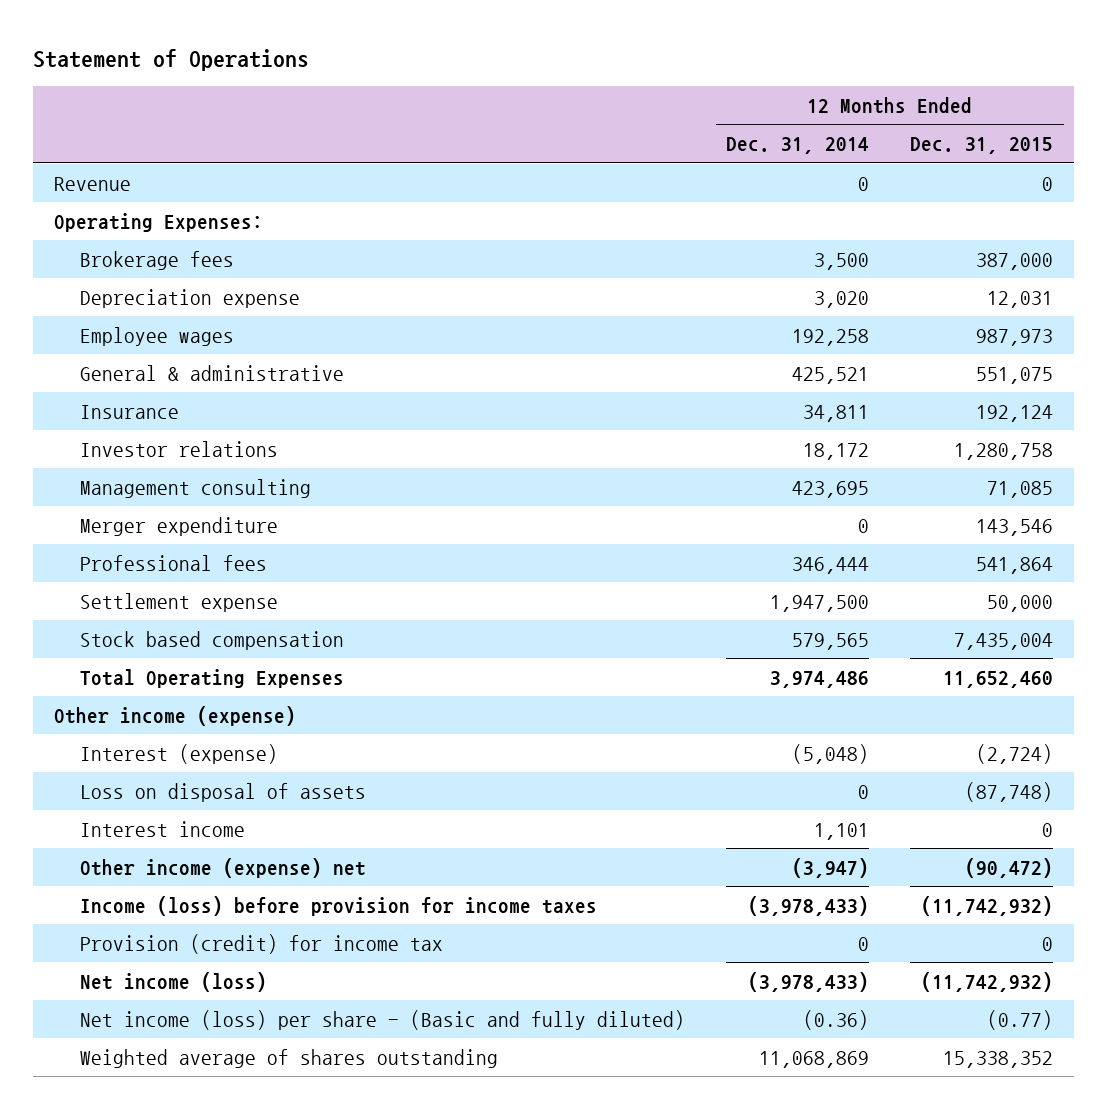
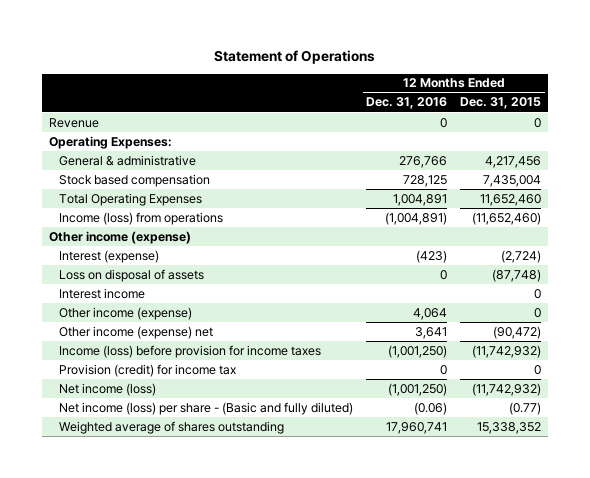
- | 12 Months Ended Dec. 31, 2014 | 12 Months Ended Dec. 31, 2015
+ | 12 Months Ended Dec. 31, 2016 | 12 Months Ended Dec. 31, 2015
- Brokerage fees | 3,500 | 387,000
- Depreciation expense | 3,020 | 12,031
- Employee wages | 192,258 | 987,973
- General & administrative | 425,521 | 551,075
- Insurance | 34,811 | 192,124
- Investor relations | 18,172 | 1,280,758
- Management consulting | 423,695 | 71,085
- Merger expenditure | 0 | 143,546
- Professional fees | 346,444 | 541,864
- Settlement expense | 1,947,500 | 50,000
+ General & administrative | 276,766 | 4,217,456
+ Income (loss) from operations | (1,004,891) | (11,652,460)
+ Other income (expense) | 4,064 | 0

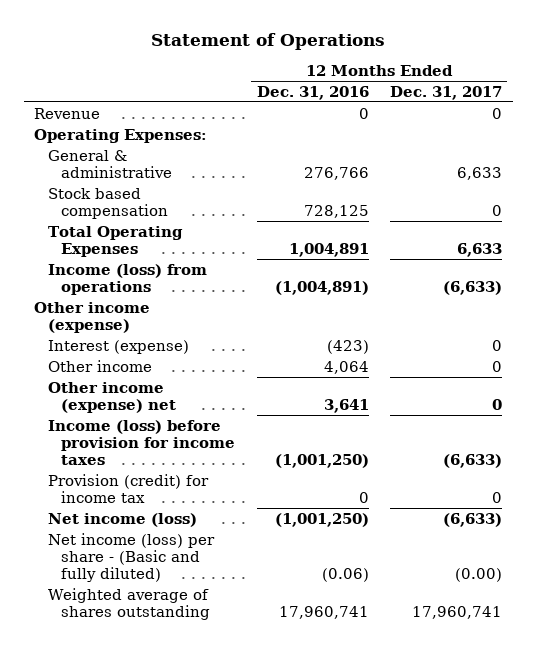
- | 12 Months Ended Dec. 31, 2016 | 12 Months Ended Dec. 31, 2015
+ | 12 Months Ended Dec. 31, 2016 | 12 Months Ended Dec. 31, 2017
- Loss on disposal of assets | 0 | (87,748)
- Interest income | | 0
- Other income (expense) | 4,064 | 0
+ Other income | 4,064 | 0

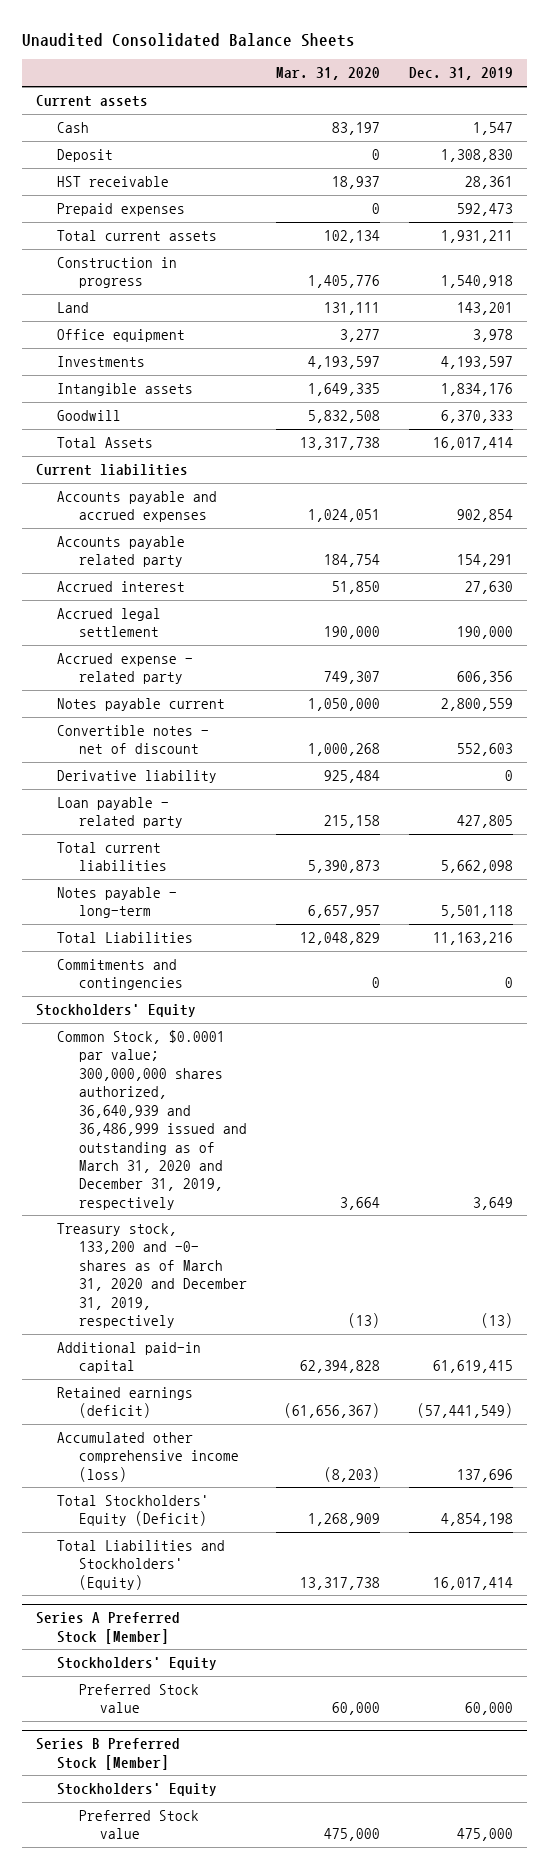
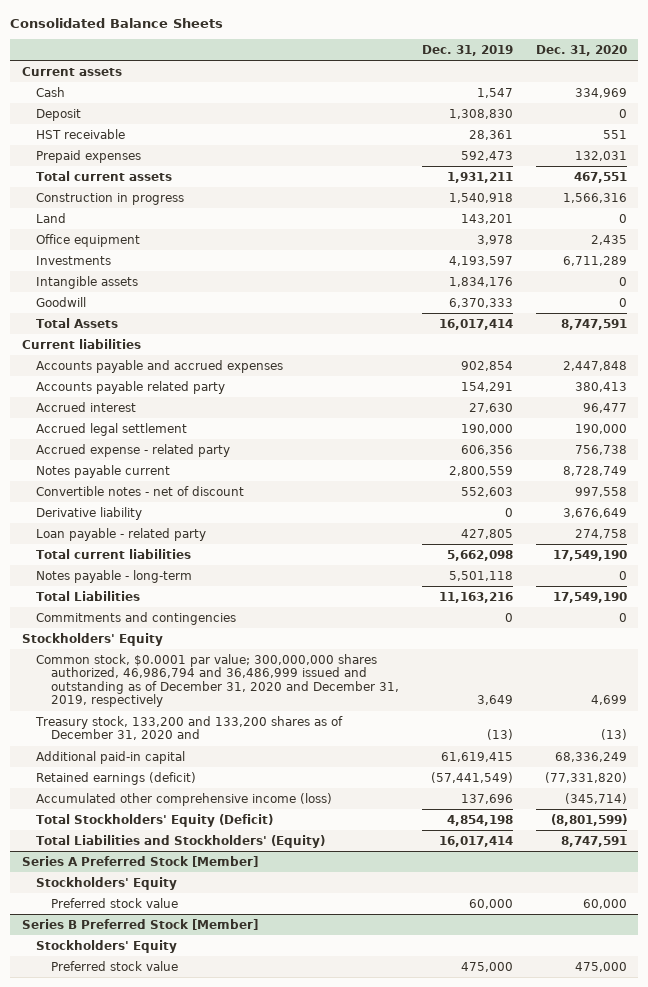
- Unaudited Consolidated Balance Sheets
+ Consolidated Balance Sheets
- | Mar. 31, 2020 | Dec. 31, 2019
+ | Dec. 31, 2019 | Dec. 31, 2020
- Common Stock, $0.0001 par value; 300,000,000 shares authorized, 36,640,939 and 36,486,999 issued and outstanding as of March 31, 2020 and December 31, 2019, respectively | 3,664 | 3,649
- Treasury stock, 133,200 and -0- shares as of March 31, 2020 and December 31, 2019, respectively | (13) | (13)
+ Common stock, $0.0001 par value; 300,000,000 shares authorized, 46,986,794 and 36,486,999 issued and outstanding as of December 31, 2020 and December 31, 2019, respectively | 3,649 | 4,699
+ Treasury stock, 133,200 and 133,200 shares as of December 31, 2020 and | (13) | (13)
@ Series A Preferred Stock [Member]
- Preferred Stock value | 60,000 | 60,000
+ Preferred stock value | 60,000 | 60,000
@ Series B Preferred Stock [Member]
- Preferred Stock value | 475,000 | 475,000
+ Preferred stock value | 475,000 | 475,000

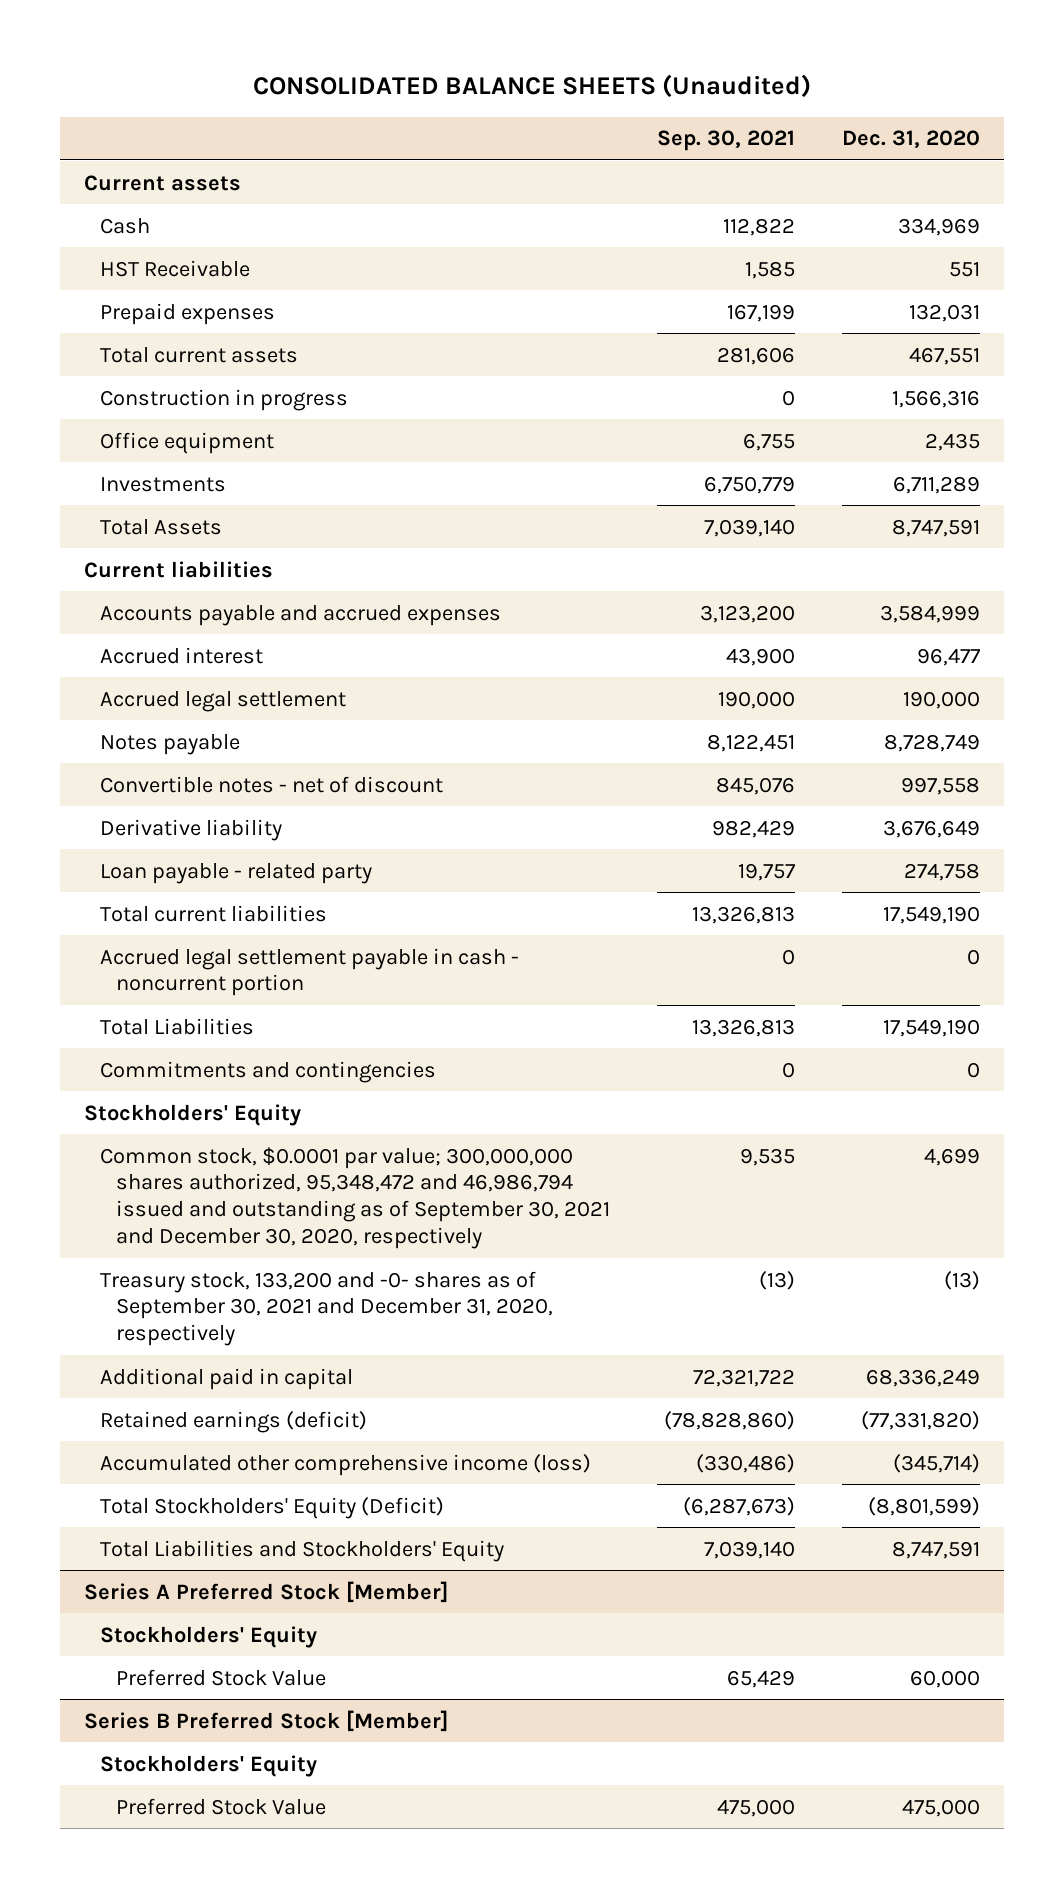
- Consolidated Balance Sheets
+ CONSOLIDATED BALANCE SHEETS (Unaudited)
- | Dec. 31, 2019 | Dec. 31, 2020
+ | Sep. 30, 2021 | Dec. 31, 2020
- Deposit | 1,308,830 | 0
- HST receivable | 28,361 | 551
+ HST Receivable | 1,585 | 551
- Land | 143,201 | 0
- Intangible assets | 1,834,176 | 0
- Goodwill | 6,370,333 | 0
- Accounts payable and accrued expenses | 902,854 | 2,447,848
- Accounts payable related party | 154,291 | 380,413
+ Accounts payable and accrued expenses | 3,123,200 | 3,584,999
- Accrued expense - related party | 606,356 | 756,738
- Notes payable current | 2,800,559 | 8,728,749
+ Notes payable | 8,122,451 | 8,728,749
- Notes payable - long-term | 5,501,118 | 0
+ Accrued legal settlement payable in cash - noncurrent portion | 0 | 0
- Common stock, $0.0001 par value; 300,000,000 shares authorized, 46,986,794 and 36,486,999 issued and outstanding as of December 31, 2020 and December 31, 2019, respectively | 3,649 | 4,699
- Treasury stock, 133,200 and 133,200 shares as of December 31, 2020 and | (13) | (13)
- Additional paid-in capital | 61,619,415 | 68,336,249
+ Common stock, $0.0001 par value; 300,000,000 shares authorized, 95,348,472 and 46,986,794 issued and outstanding as of September 30, 2021 and December 30, 2020, respectively | 9,535 | 4,699
+ Treasury stock, 133,200 and -0- shares as of September 30, 2021 and December 31, 2020, respectively | (13) | (13)
+ Additional paid in capital | 72,321,722 | 68,336,249
- Total Liabilities and Stockholders' (Equity) | 16,017,414 | 8,747,591
+ Total Liabilities and Stockholders' Equity | 7,039,140 | 8,747,591
@ Series A Preferred Stock [Member]
- Preferred stock value | 60,000 | 60,000
+ Preferred Stock Value | 65,429 | 60,000
@ Series B Preferred Stock [Member]
- Preferred stock value | 475,000 | 475,000
+ Preferred Stock Value | 475,000 | 475,000

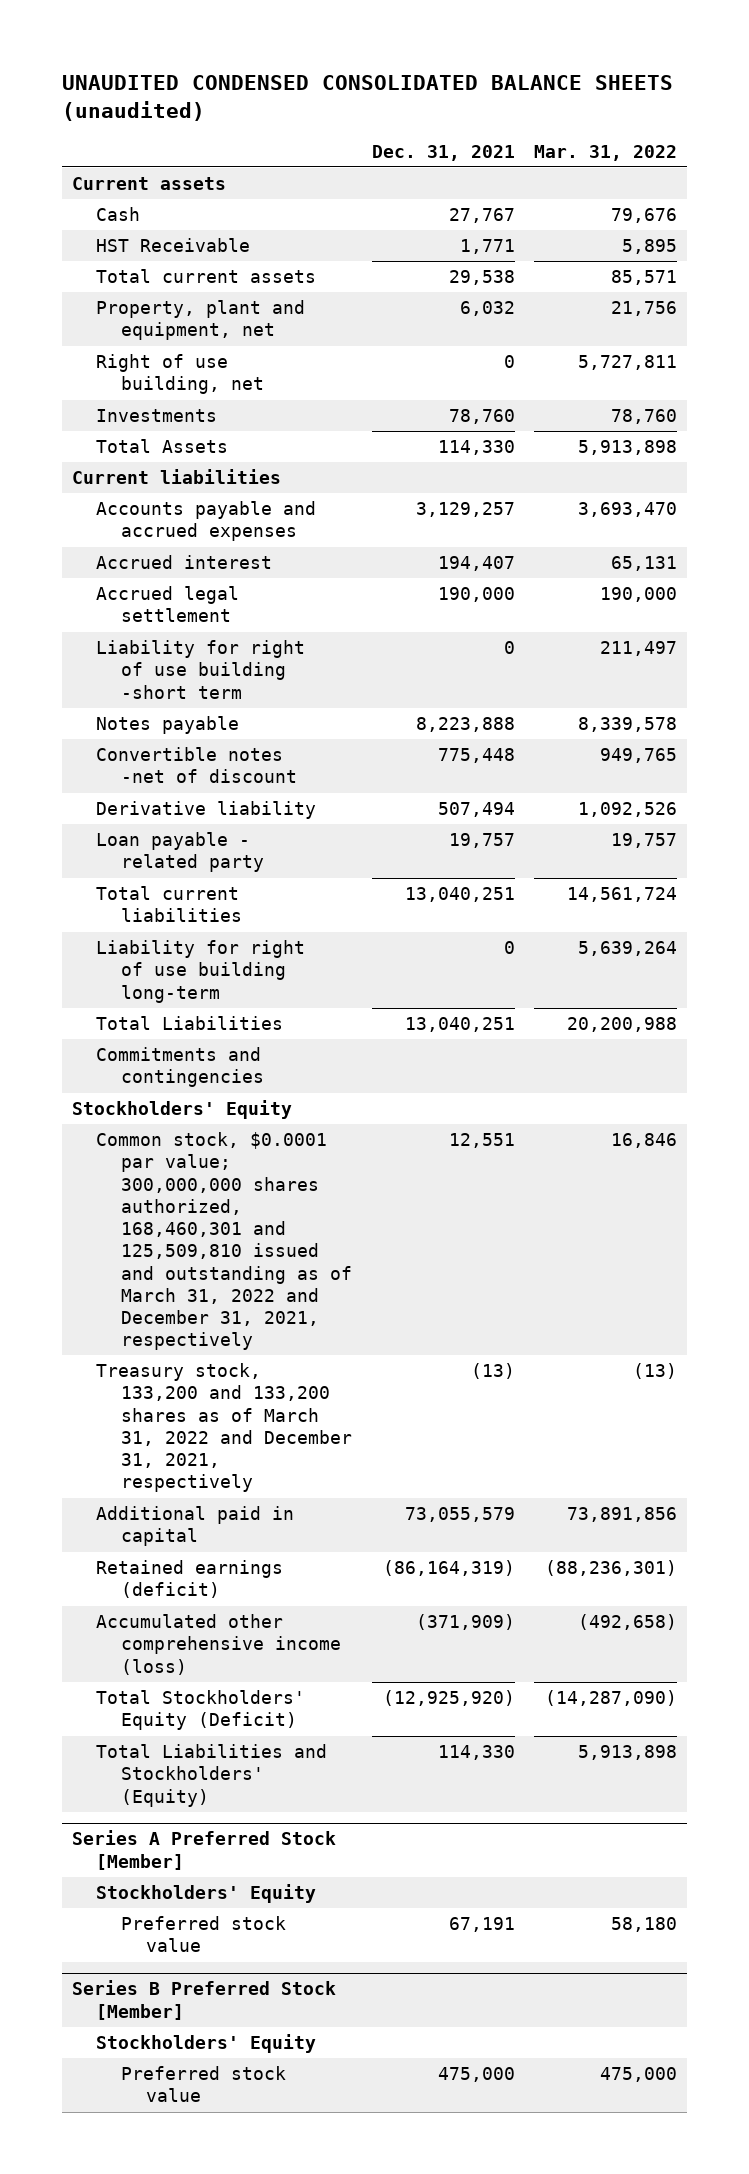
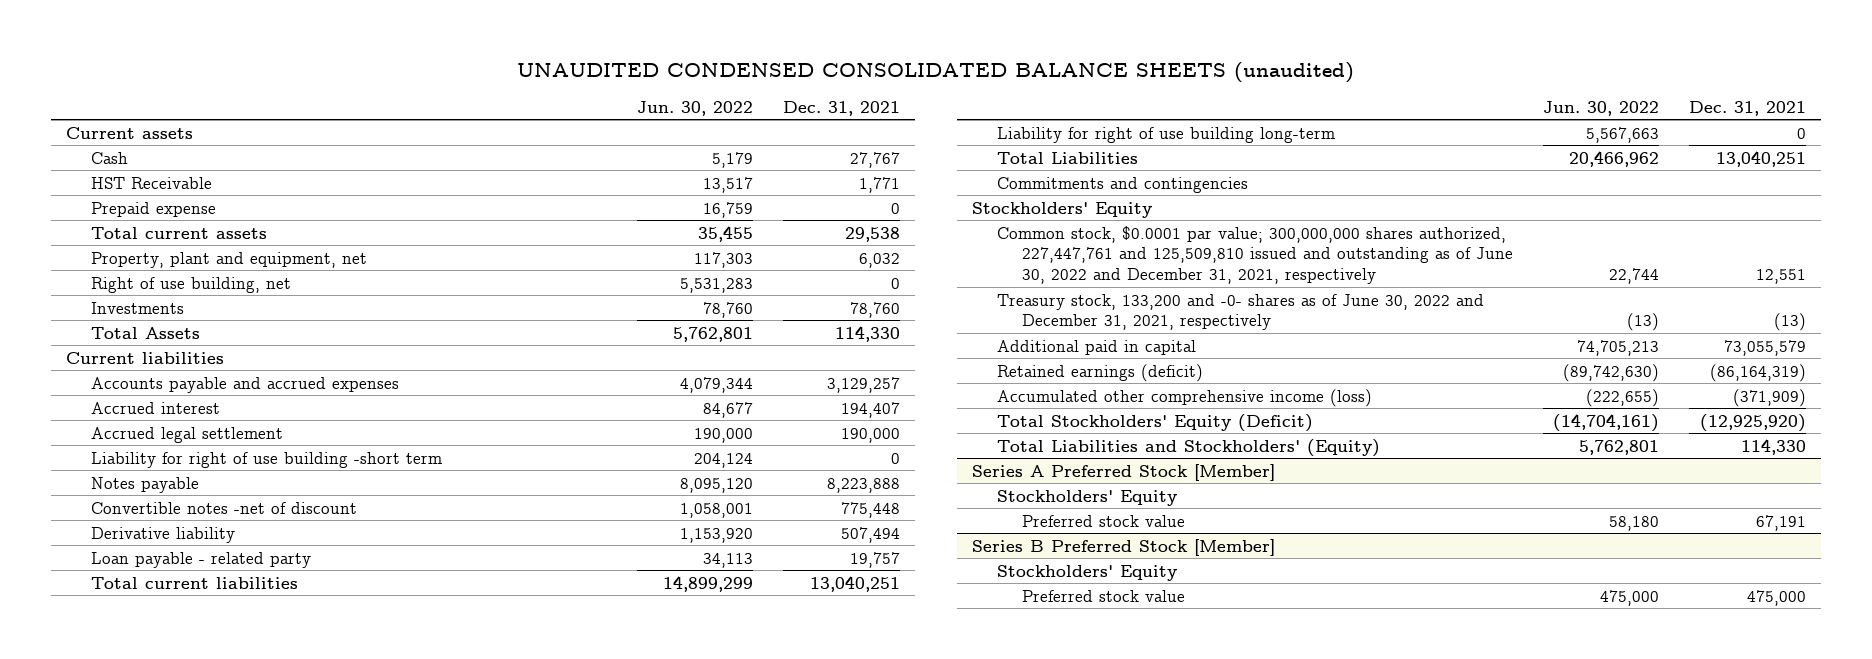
- | Dec. 31, 2021 | Mar. 31, 2022
+ | Jun. 30, 2022 | Dec. 31, 2021
+ Prepaid expense | 16,759 | 0
- Common stock, $0.0001 par value; 300,000,000 shares authorized, 168,460,301 and 125,509,810 issued and outstanding as of March 31, 2022 and December 31, 2021, respectively | 12,551 | 16,846
- Treasury stock, 133,200 and 133,200 shares as of March 31, 2022 and December 31, 2021, respectively | (13) | (13)
+ Common stock, $0.0001 par value; 300,000,000 shares authorized, 227,447,761 and 125,509,810 issued and outstanding as of June 30, 2022 and December 31, 2021, respectively | 22,744 | 12,551
+ Treasury stock, 133,200 and -0- shares as of June 30, 2022 and December 31, 2021, respectively | (13) | (13)

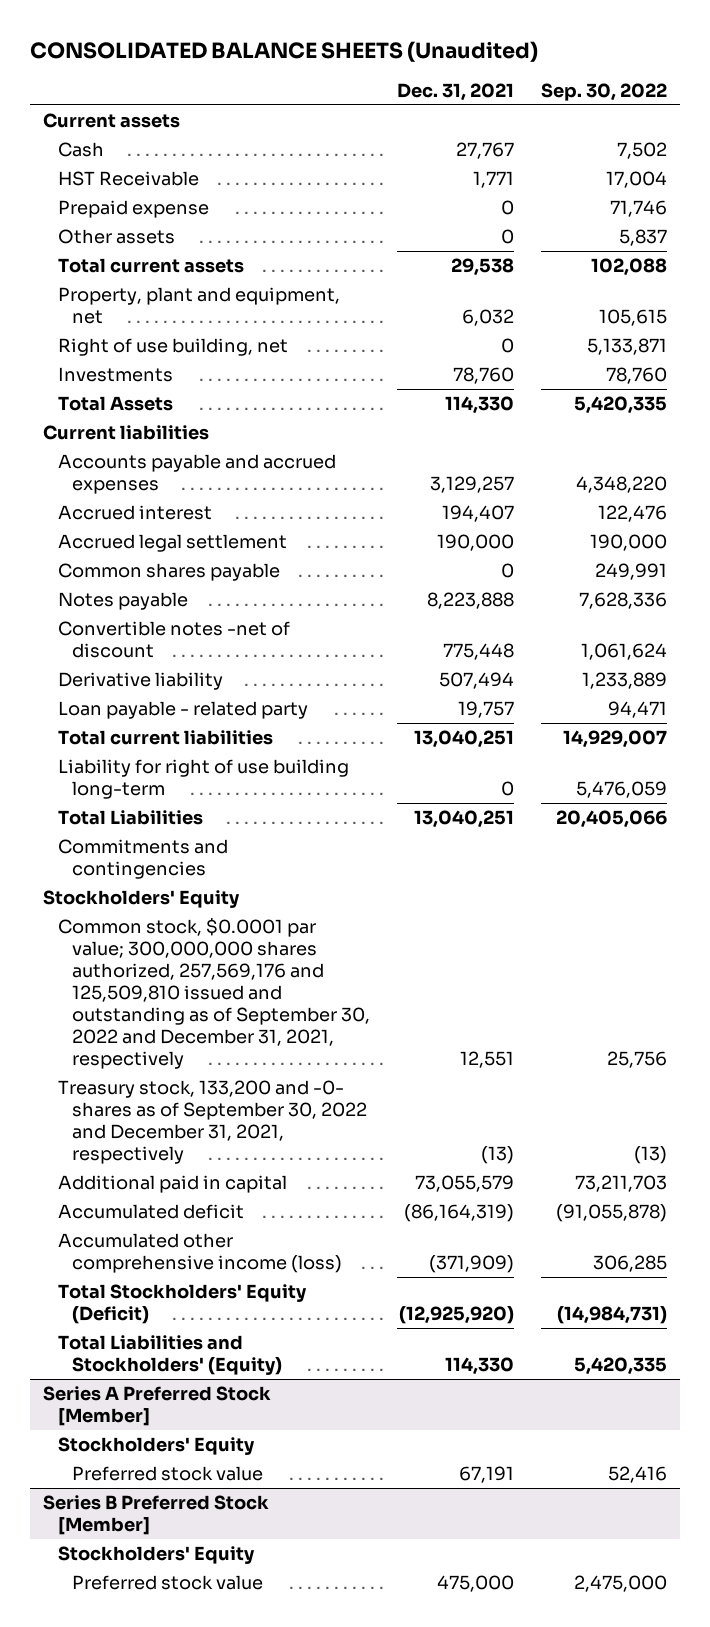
- UNAUDITED CONDENSED CONSOLIDATED BALANCE SHEETS (unaudited)
+ CONSOLIDATED BALANCE SHEETS (Unaudited)
- | Jun. 30, 2022 | Dec. 31, 2021
+ | Dec. 31, 2021 | Sep. 30, 2022
+ Other assets | 0 | 5,837
- Liability for right of use building -short term | 204,124 | 0
+ Common shares payable | 0 | 249,991
- Common stock, $0.0001 par value; 300,000,000 shares authorized, 227,447,761 and 125,509,810 issued and outstanding as of June 30, 2022 and December 31, 2021, respectively | 22,744 | 12,551
- Treasury stock, 133,200 and -0- shares as of June 30, 2022 and December 31, 2021, respectively | (13) | (13)
+ Common stock, $0.0001 par value; 300,000,000 shares authorized, 257,569,176 and 125,509,810 issued and outstanding as of September 30, 2022 and December 31, 2021, respectively | 12,551 | 25,756
+ Treasury stock, 133,200 and -0- shares as of September 30, 2022 and December 31, 2021, respectively | (13) | (13)
- Retained earnings (deficit) | (89,742,630) | (86,164,319)
+ Accumulated deficit | (86,164,319) | (91,055,878)

